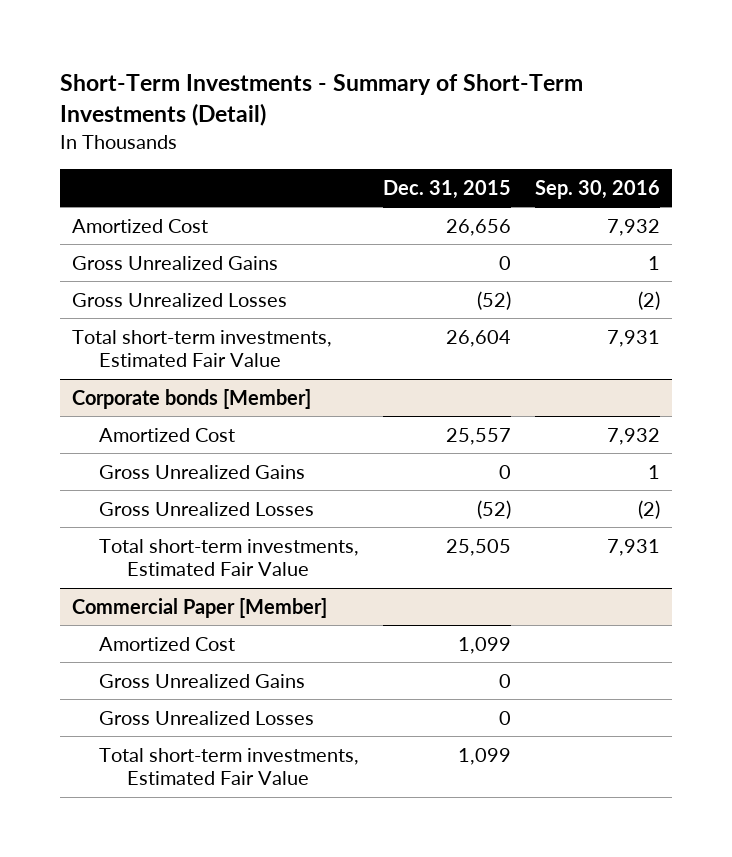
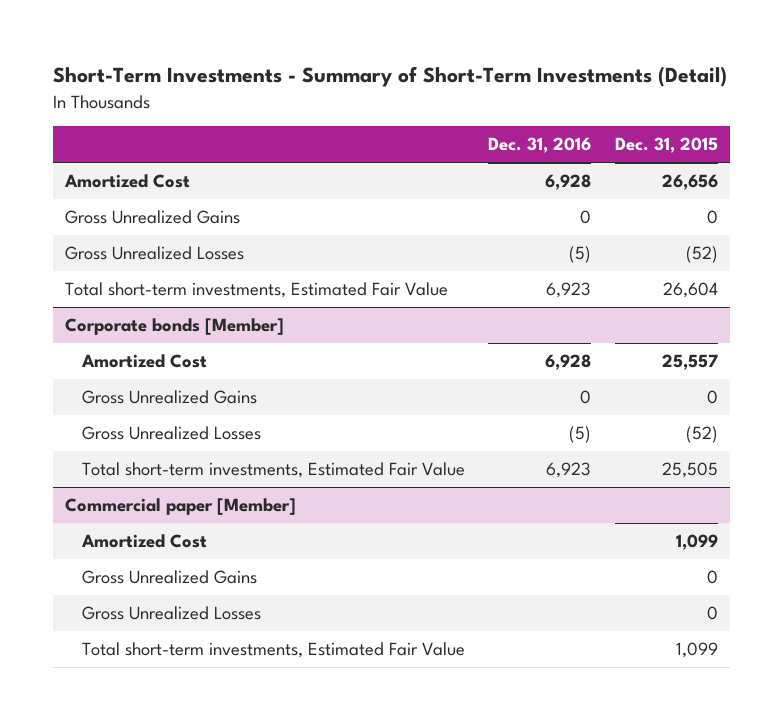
- | Dec. 31, 2015 | Sep. 30, 2016
+ | Dec. 31, 2016 | Dec. 31, 2015
- Commercial Paper [Member]
+ Commercial paper [Member]

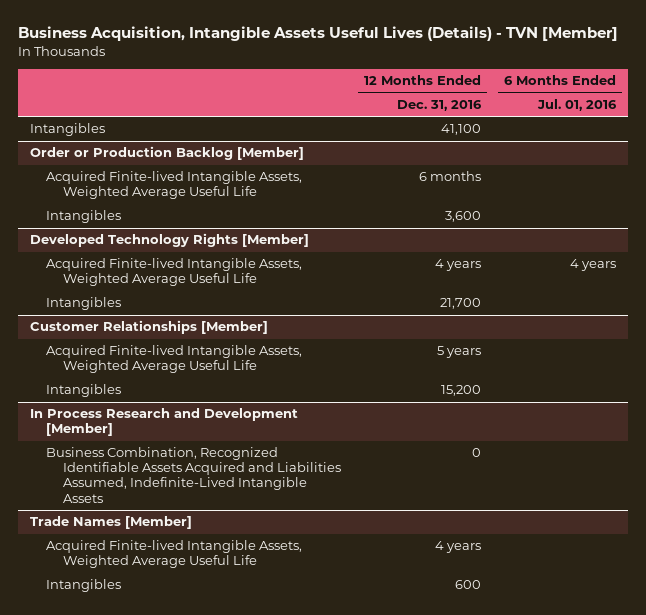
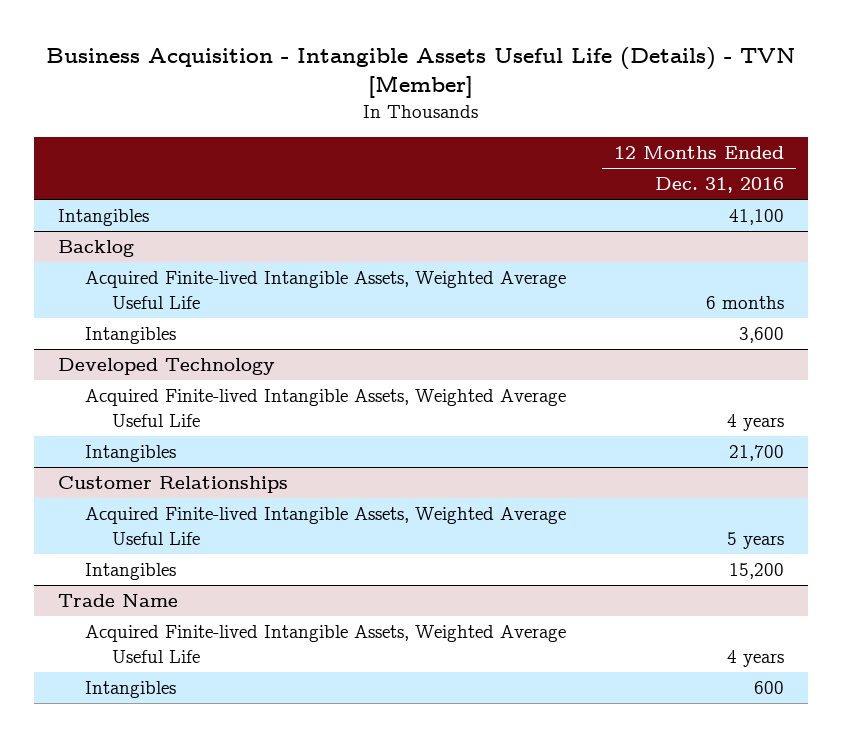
- Business Acquisition, Intangible Assets Useful Lives (Details) - TVN [Member]
+ Business Acquisition - Intangible Assets Useful Life (Details) - TVN [Member]
- | 12 Months Ended Dec. 31, 2016 | 6 Months Ended Jul. 01, 2016
+ | 12 Months Ended Dec. 31, 2016
- Order or Production Backlog [Member]
+ Backlog
- Developed Technology Rights [Member]
+ Developed Technology
- Customer Relationships [Member]
+ Customer Relationships
- In Process Research and Development [Member]
- Business Combination, Recognized Identifiable Assets Acquired and Liabilities Assumed, Indefinite-Lived Intangible Assets | 0 |
- Trade Names [Member]
+ Trade Name

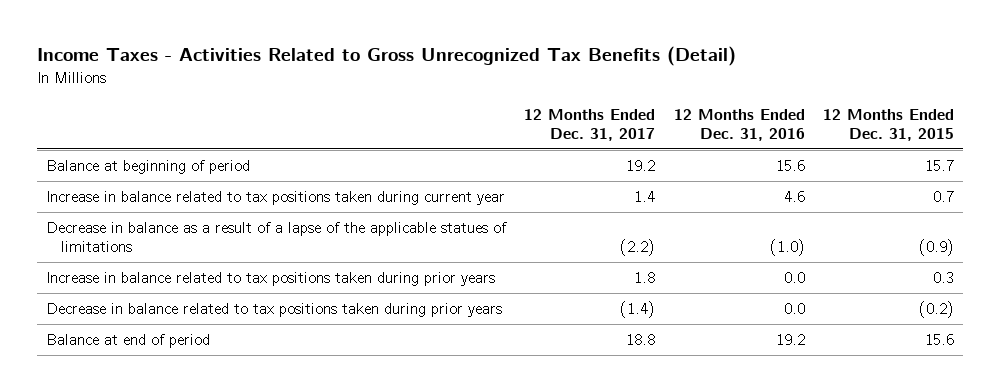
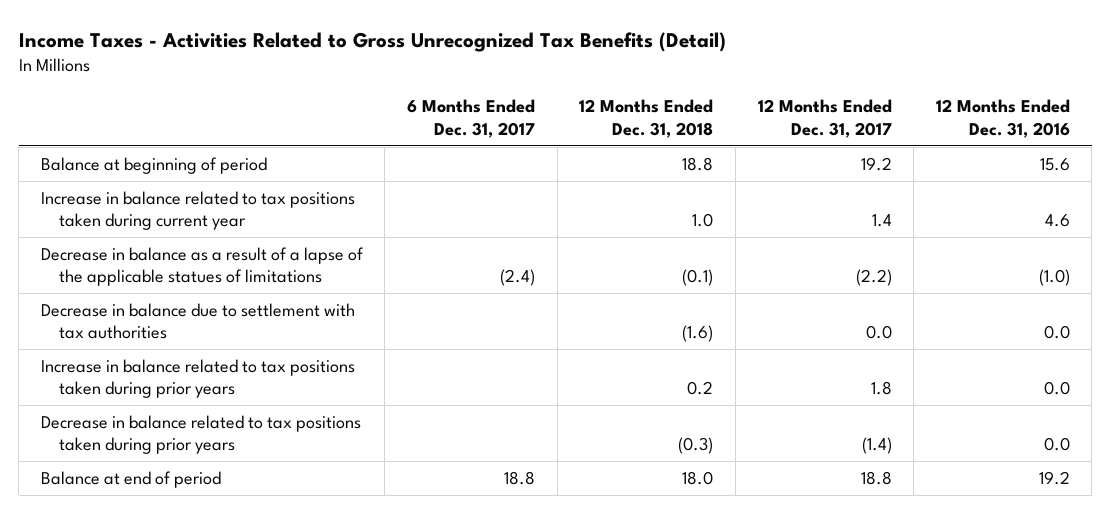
- | 12 Months Ended Dec. 31, 2017 | 12 Months Ended Dec. 31, 2016 | 12 Months Ended Dec. 31, 2015
+ | 6 Months Ended Dec. 31, 2017 | 12 Months Ended Dec. 31, 2018 | 12 Months Ended Dec. 31, 2017 | 12 Months Ended Dec. 31, 2016
+ Decrease in balance due to settlement with tax authorities | | (1.6) | 0.0 | 0.0

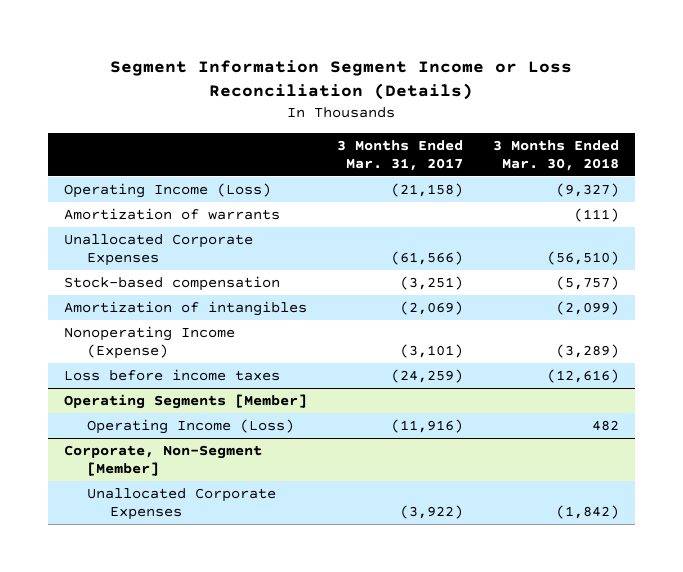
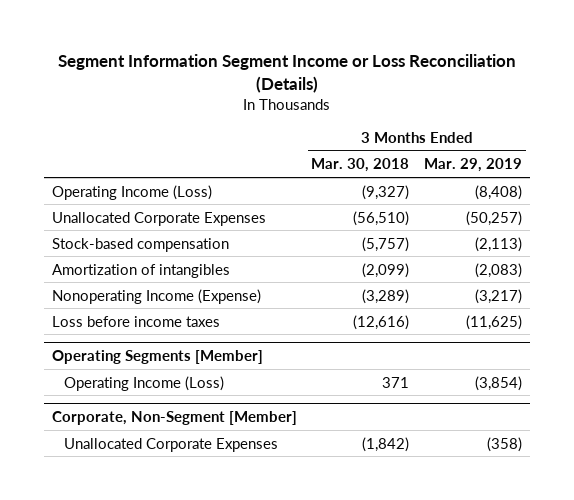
- | 3 Months Ended Mar. 31, 2017 | 3 Months Ended Mar. 30, 2018
+ | 3 Months Ended Mar. 30, 2018 | 3 Months Ended Mar. 29, 2019
- Amortization of warrants | | (111)
@ Operating Segments [Member]
- Operating Income (Loss) | (11,916) | 482
+ Operating Income (Loss) | 371 | (3,854)

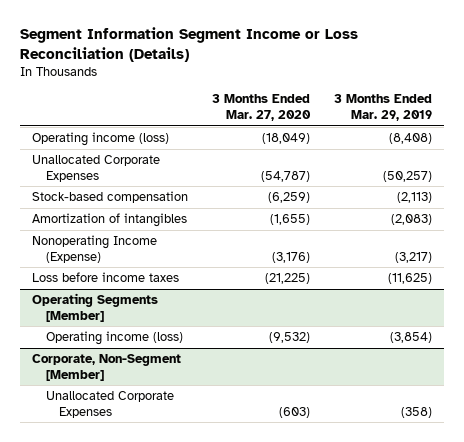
- | 3 Months Ended Mar. 30, 2018 | 3 Months Ended Mar. 29, 2019
+ | 3 Months Ended Mar. 27, 2020 | 3 Months Ended Mar. 29, 2019
- Operating Income (Loss) | (9,327) | (8,408)
+ Operating income (loss) | (18,049) | (8,408)
@ Operating Segments [Member]
- Operating Income (Loss) | 371 | (3,854)
+ Operating income (loss) | (9,532) | (3,854)

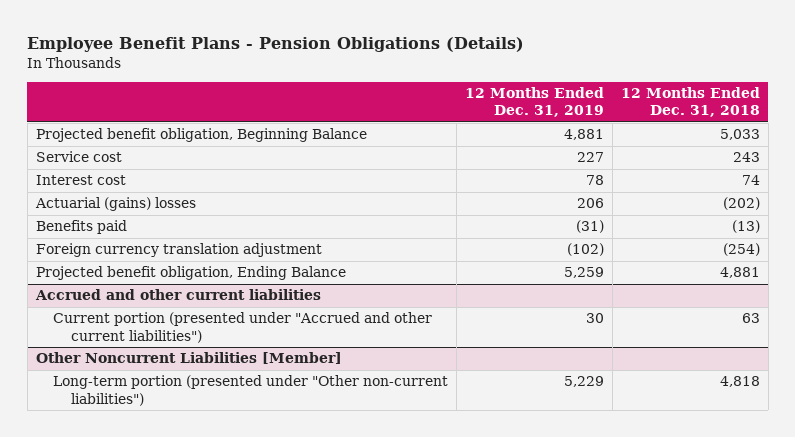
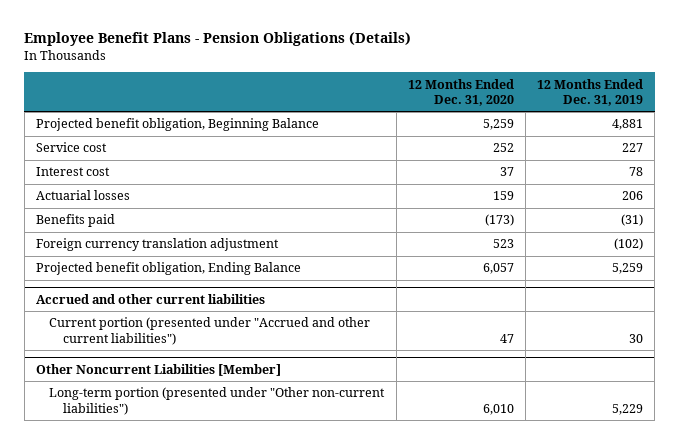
- | 12 Months Ended Dec. 31, 2019 | 12 Months Ended Dec. 31, 2018
+ | 12 Months Ended Dec. 31, 2020 | 12 Months Ended Dec. 31, 2019
- Actuarial (gains) losses | 206 | (202)
+ Actuarial losses | 159 | 206

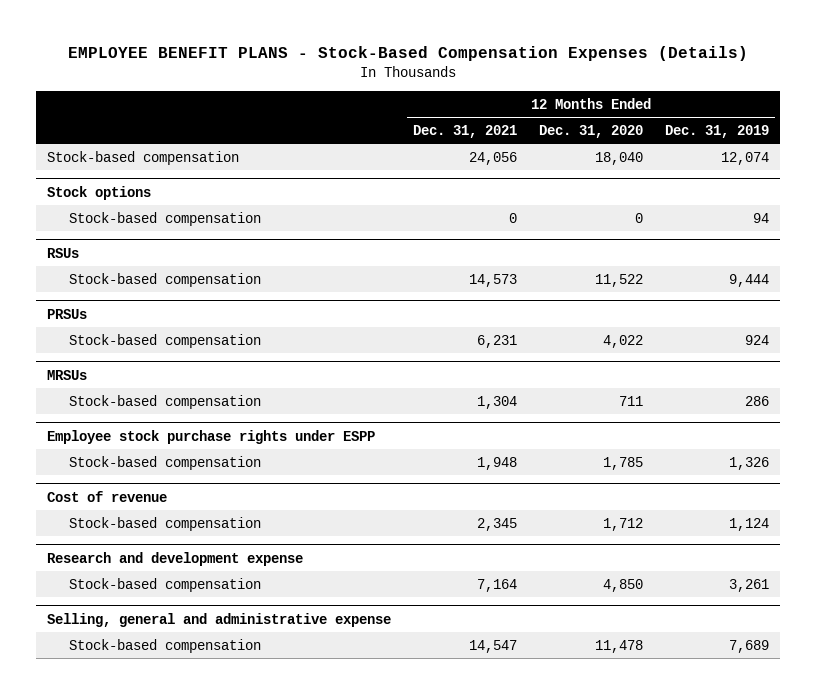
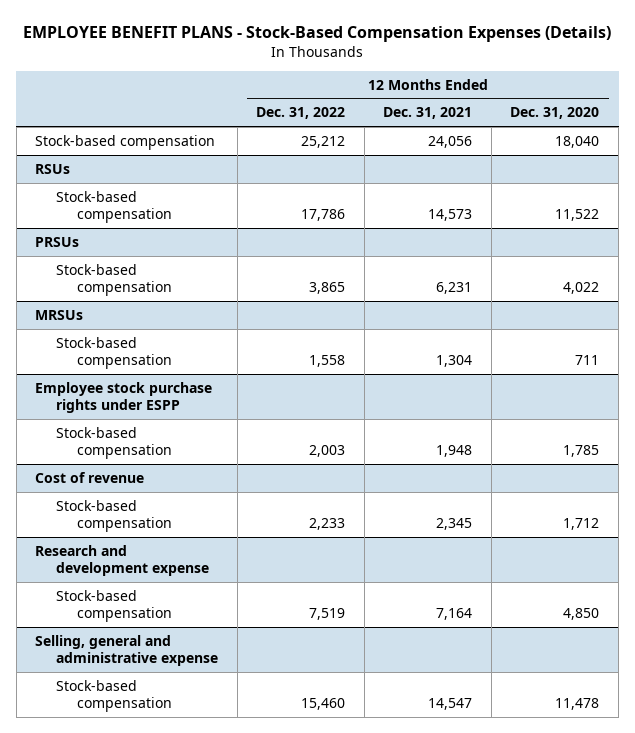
- | 12 Months Ended Dec. 31, 2021 | 12 Months Ended Dec. 31, 2020 | 12 Months Ended Dec. 31, 2019
+ | 12 Months Ended Dec. 31, 2022 | 12 Months Ended Dec. 31, 2021 | 12 Months Ended Dec. 31, 2020
- Stock options
- Stock-based compensation | 0 | 0 | 94

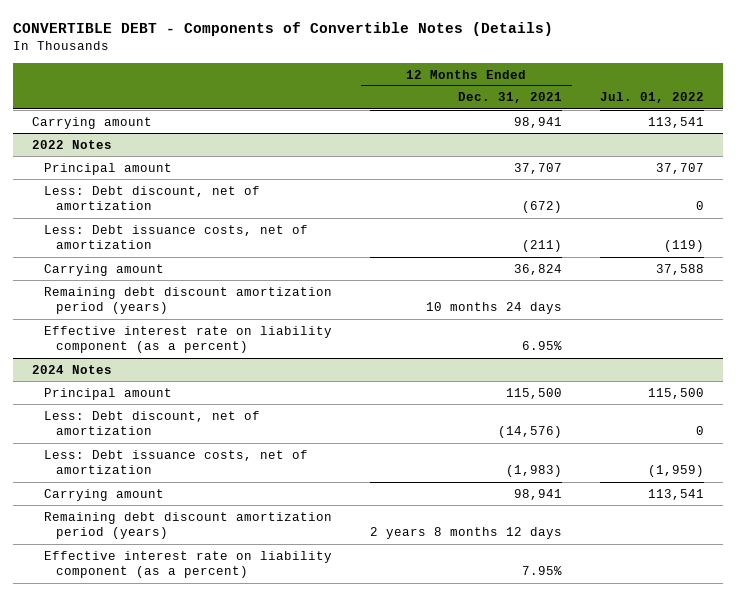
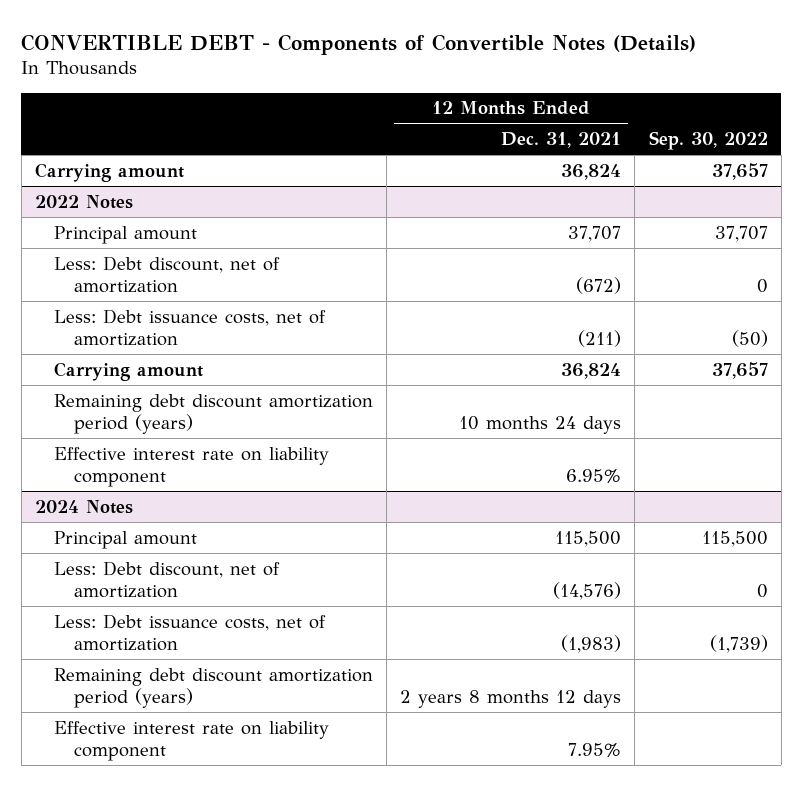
- | 12 Months Ended Dec. 31, 2021 | Jul. 01, 2022
+ | 12 Months Ended Dec. 31, 2021 | Sep. 30, 2022
- Carrying amount | 98,941 | 113,541
+ Carrying amount | 36,824 | 37,657
@ 2022 Notes
- Effective interest rate on liability component (as a percent) | 6.95% |
+ Effective interest rate on liability component | 6.95% |
@ 2024 Notes
- Carrying amount | 98,941 | 113,541
- Effective interest rate on liability component (as a percent) | 7.95% |
+ Effective interest rate on liability component | 7.95% |

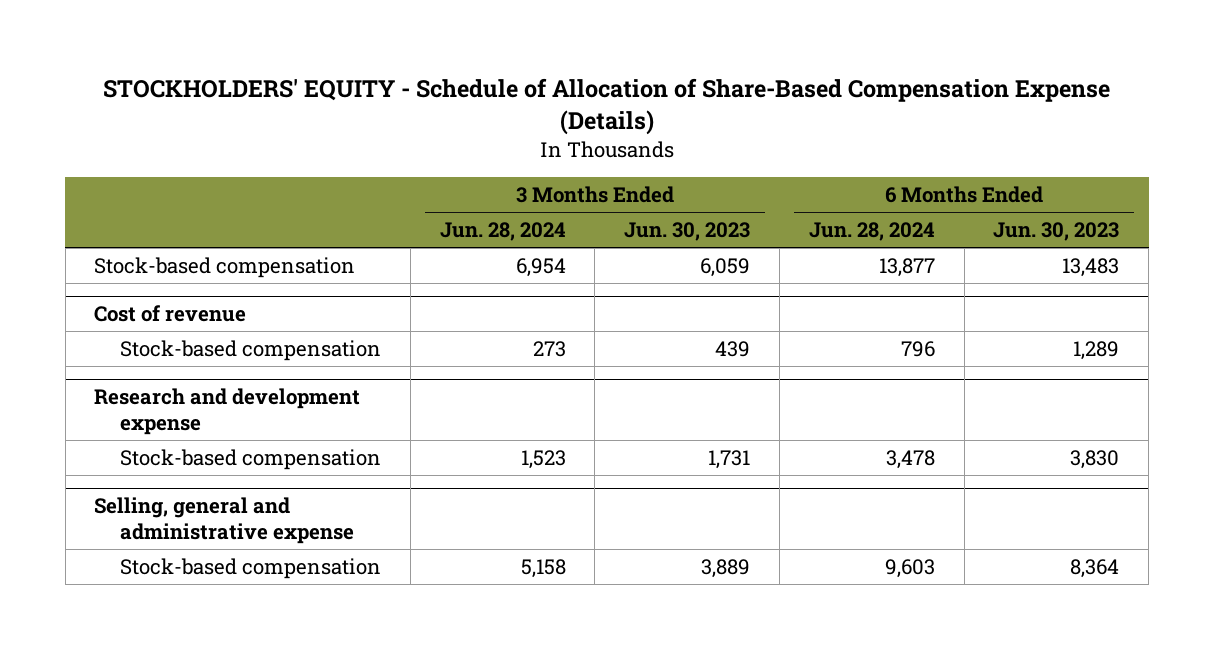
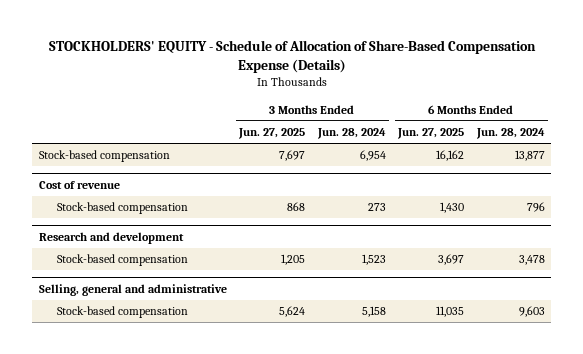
- | 3 Months Ended Jun. 28, 2024 | 3 Months Ended Jun. 30, 2023 | 6 Months Ended Jun. 28, 2024 | 6 Months Ended Jun. 30, 2023
+ | 3 Months Ended Jun. 27, 2025 | 3 Months Ended Jun. 28, 2024 | 6 Months Ended Jun. 27, 2025 | 6 Months Ended Jun. 28, 2024
- Research and development expense
+ Research and development
- Selling, general and administrative expense
+ Selling, general and administrative

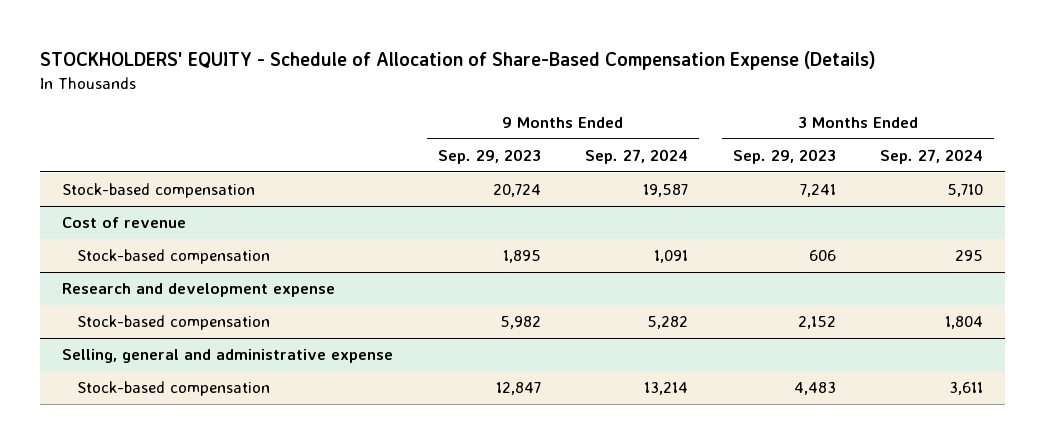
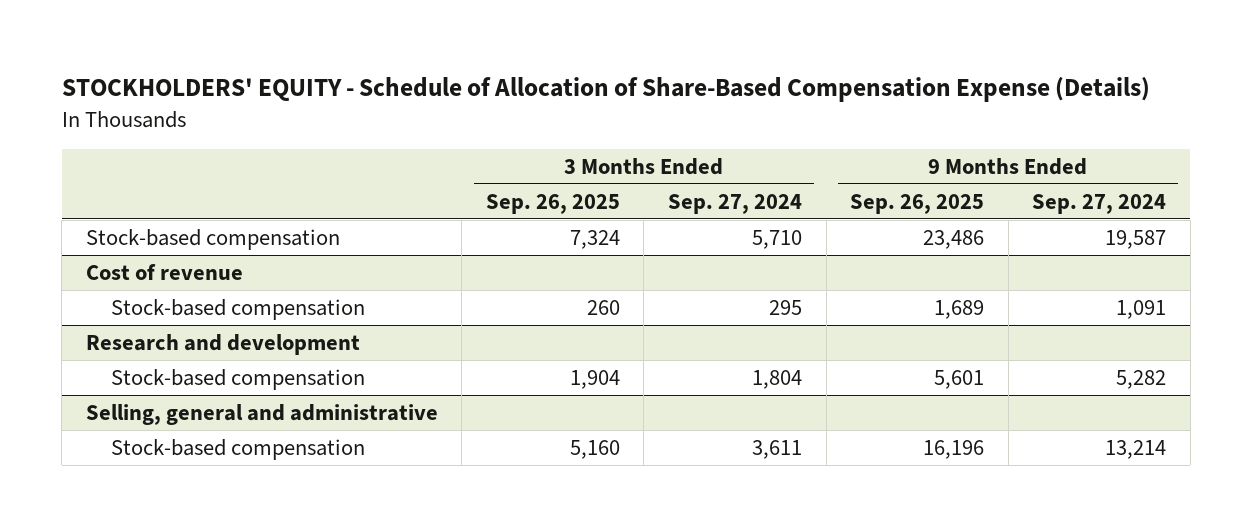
- | 9 Months Ended Sep. 29, 2023 | 9 Months Ended Sep. 27, 2024 | 3 Months Ended Sep. 29, 2023 | 3 Months Ended Sep. 27, 2024
+ | 3 Months Ended Sep. 26, 2025 | 3 Months Ended Sep. 27, 2024 | 9 Months Ended Sep. 26, 2025 | 9 Months Ended Sep. 27, 2024
- Research and development expense
+ Research and development
- Selling, general and administrative expense
+ Selling, general and administrative

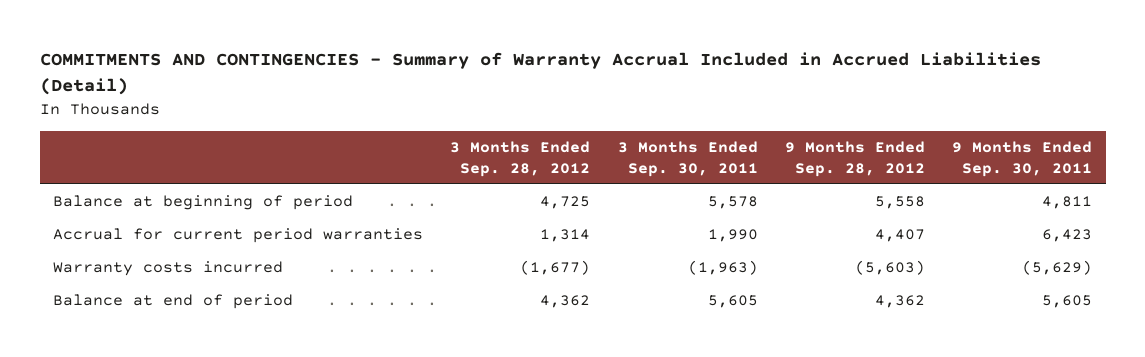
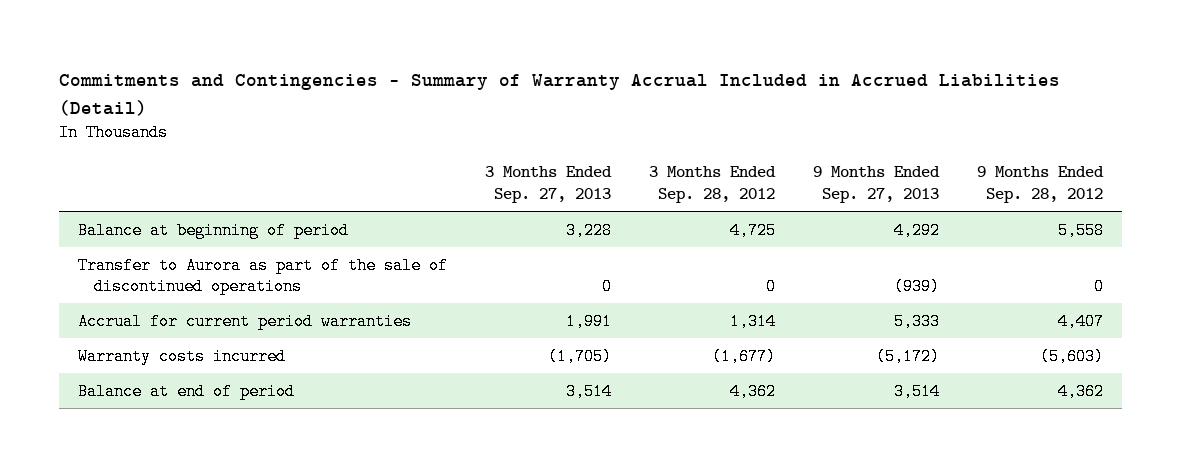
- COMMITMENTS AND CONTINGENCIES - Summary of Warranty Accrual Included in Accrued Liabilities (Detail)
+ Commitments and Contingencies - Summary of Warranty Accrual Included in Accrued Liabilities (Detail)
- | 3 Months Ended Sep. 28, 2012 | 3 Months Ended Sep. 30, 2011 | 9 Months Ended Sep. 28, 2012 | 9 Months Ended Sep. 30, 2011
+ | 3 Months Ended Sep. 27, 2013 | 3 Months Ended Sep. 28, 2012 | 9 Months Ended Sep. 27, 2013 | 9 Months Ended Sep. 28, 2012
+ Transfer to Aurora as part of the sale of discontinued operations | 0 | 0 | (939) | 0

